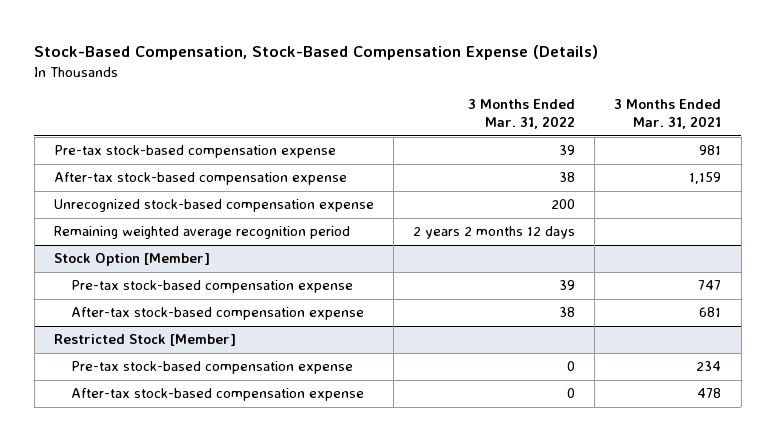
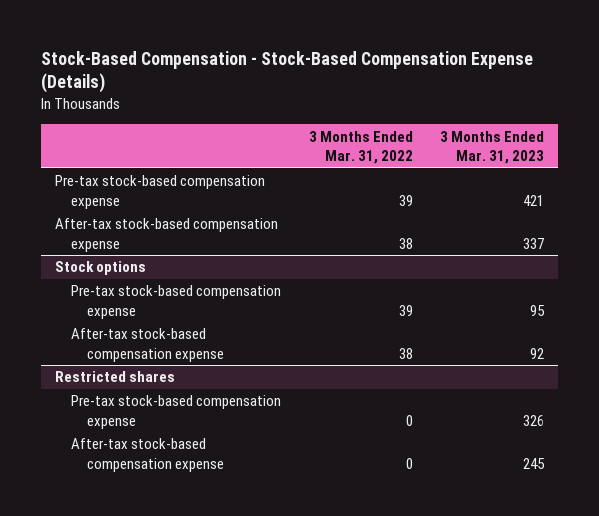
- Stock-Based Compensation, Stock-Based Compensation Expense (Details)
+ Stock-Based Compensation - Stock-Based Compensation Expense (Details)
- | 3 Months Ended Mar. 31, 2022 | 3 Months Ended Mar. 31, 2021
+ | 3 Months Ended Mar. 31, 2022 | 3 Months Ended Mar. 31, 2023
- Unrecognized stock-based compensation expense | 200 |
- Remaining weighted average recognition period | 2 years 2 months 12 days |
- Stock Option [Member]
+ Stock options
- Restricted Stock [Member]
+ Restricted shares

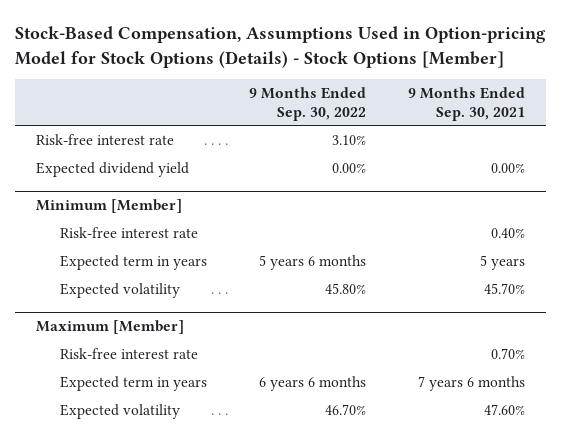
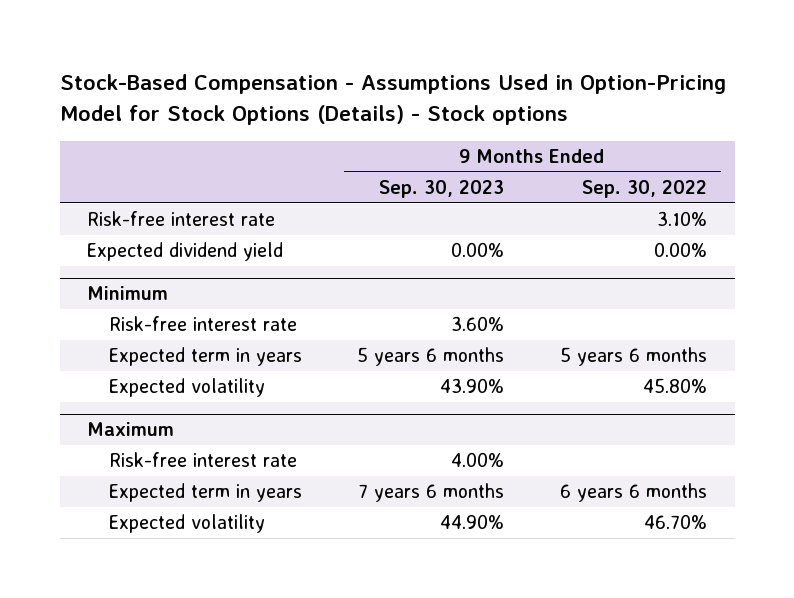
- Stock-Based Compensation, Assumptions Used in Option-pricing Model for Stock Options (Details) - Stock Options [Member]
+ Stock-Based Compensation - Assumptions Used in Option-Pricing Model for Stock Options (Details) - Stock options
- | 9 Months Ended Sep. 30, 2022 | 9 Months Ended Sep. 30, 2021
+ | 9 Months Ended Sep. 30, 2023 | 9 Months Ended Sep. 30, 2022
- Minimum [Member]
+ Minimum
- Maximum [Member]
+ Maximum

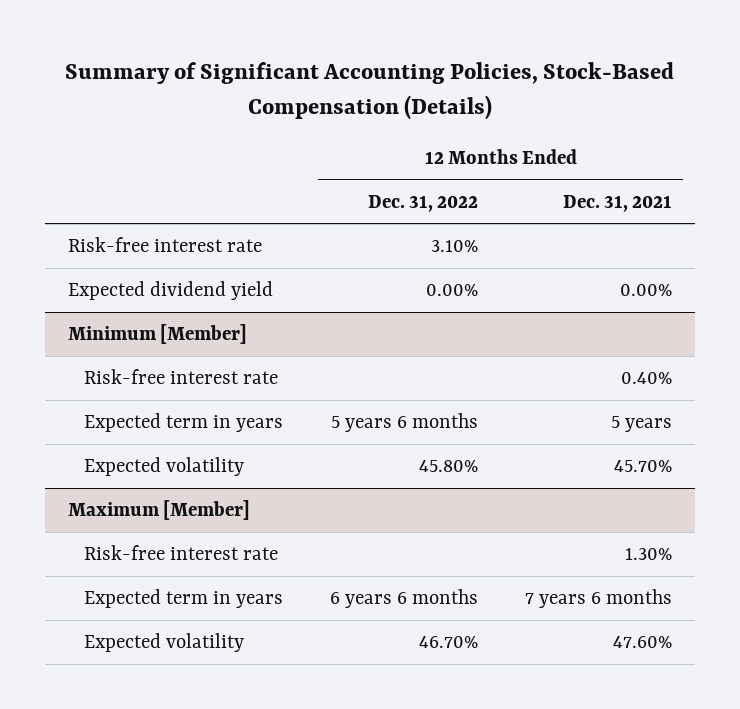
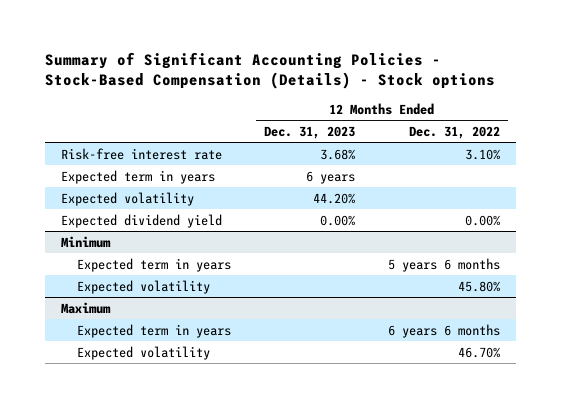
- Summary of Significant Accounting Policies, Stock-Based Compensation (Details)
+ Summary of Significant Accounting Policies - Stock-Based Compensation (Details) - Stock options
- | 12 Months Ended Dec. 31, 2022 | 12 Months Ended Dec. 31, 2021
+ | 12 Months Ended Dec. 31, 2023 | 12 Months Ended Dec. 31, 2022
+ Expected term in years | 6 years |
+ Expected volatility | 44.20% |
- Minimum [Member]
- Risk-free interest rate | | 0.40%
+ Minimum
- Maximum [Member]
- Risk-free interest rate | | 1.30%
+ Maximum

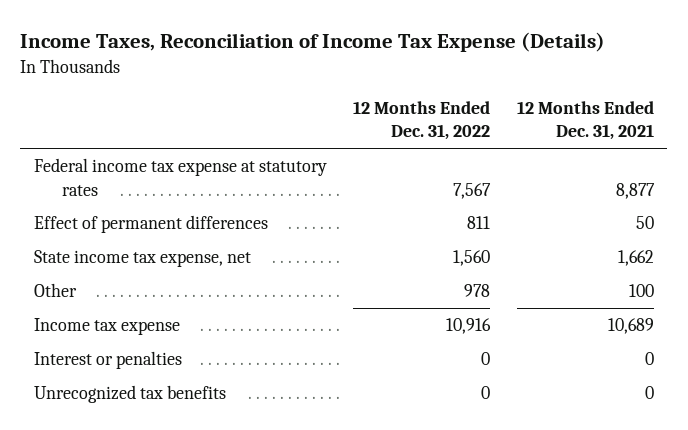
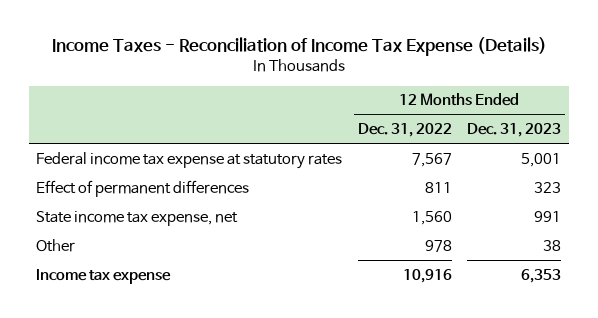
- Income Taxes, Reconciliation of Income Tax Expense (Details)
+ Income Taxes - Reconciliation of Income Tax Expense (Details)
- | 12 Months Ended Dec. 31, 2022 | 12 Months Ended Dec. 31, 2021
+ | 12 Months Ended Dec. 31, 2022 | 12 Months Ended Dec. 31, 2023
- Interest or penalties | 0 | 0
- Unrecognized tax benefits | 0 | 0

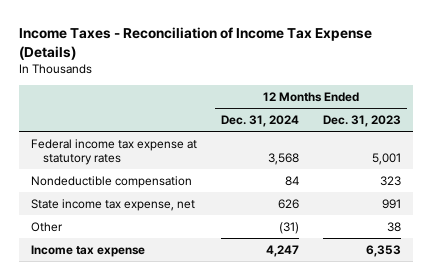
- | 12 Months Ended Dec. 31, 2022 | 12 Months Ended Dec. 31, 2023
+ | 12 Months Ended Dec. 31, 2024 | 12 Months Ended Dec. 31, 2023
- Effect of permanent differences | 811 | 323
+ Nondeductible compensation | 84 | 323

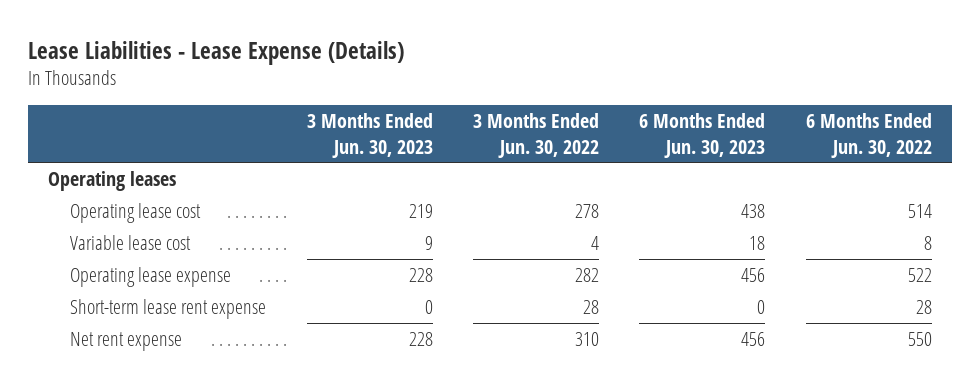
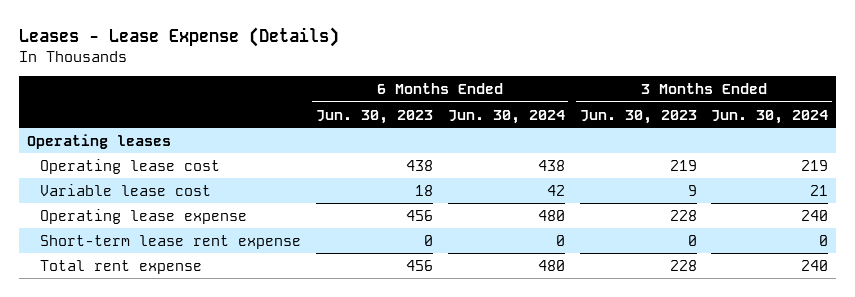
- Lease Liabilities - Lease Expense (Details)
+ Leases - Lease Expense (Details)
- | 3 Months Ended Jun. 30, 2023 | 3 Months Ended Jun. 30, 2022 | 6 Months Ended Jun. 30, 2023 | 6 Months Ended Jun. 30, 2022
+ | 6 Months Ended Jun. 30, 2023 | 6 Months Ended Jun. 30, 2024 | 3 Months Ended Jun. 30, 2023 | 3 Months Ended Jun. 30, 2024
- Net rent expense | 228 | 310 | 456 | 550
+ Total rent expense | 456 | 480 | 228 | 240

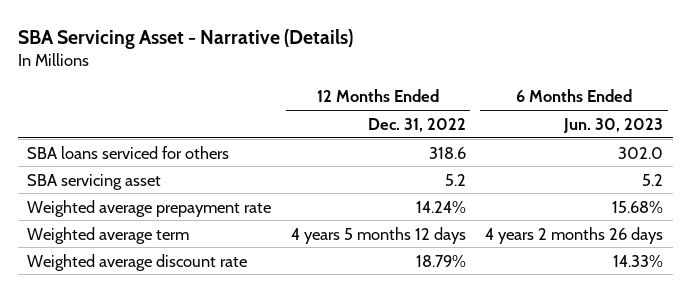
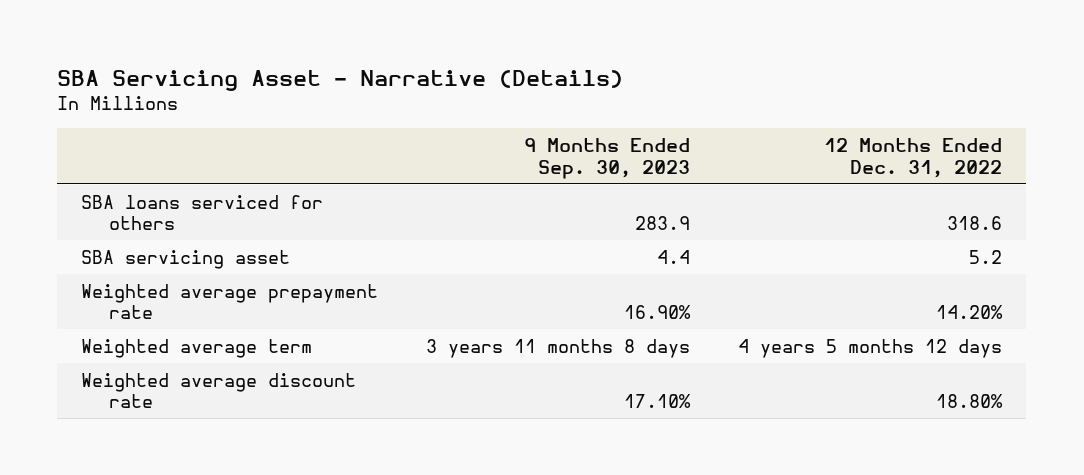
- | 12 Months Ended Dec. 31, 2022 | 6 Months Ended Jun. 30, 2023
+ | 9 Months Ended Sep. 30, 2023 | 12 Months Ended Dec. 31, 2022
- Weighted average prepayment rate | 14.24% | 15.68%
+ Weighted average prepayment rate | 16.90% | 14.20%
- Weighted average discount rate | 18.79% | 14.33%
+ Weighted average discount rate | 17.10% | 18.80%

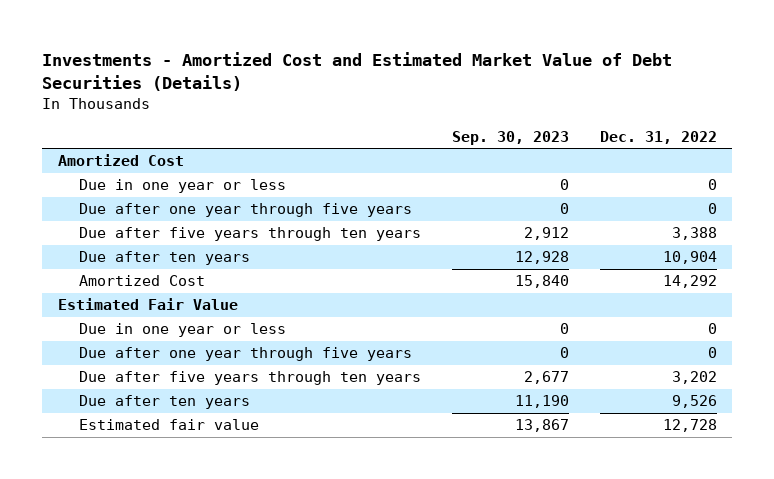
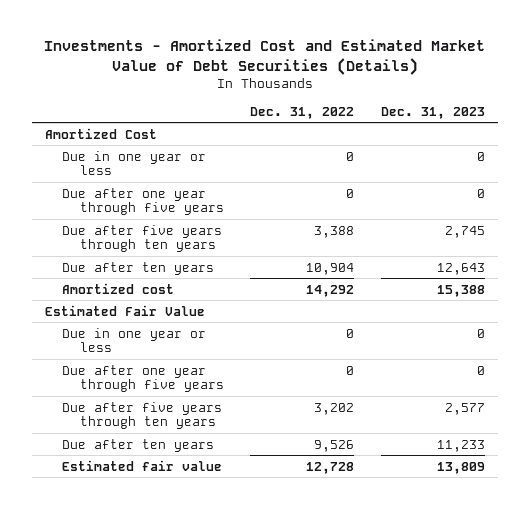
- | Sep. 30, 2023 | Dec. 31, 2022
+ | Dec. 31, 2022 | Dec. 31, 2023
- Amortized Cost | 15,840 | 14,292
+ Amortized cost | 14,292 | 15,388

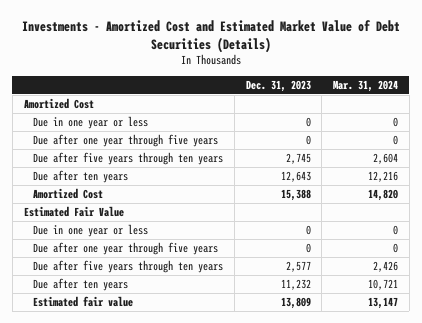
- | Dec. 31, 2022 | Dec. 31, 2023
+ | Dec. 31, 2023 | Mar. 31, 2024
- Amortized cost | 14,292 | 15,388
+ Amortized Cost | 15,388 | 14,820
- Due after ten years | 9,526 | 11,233
+ Due after ten years | 11,232 | 10,721

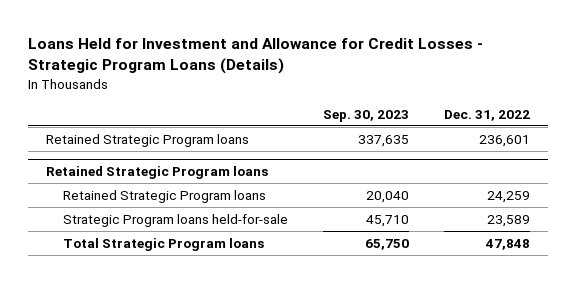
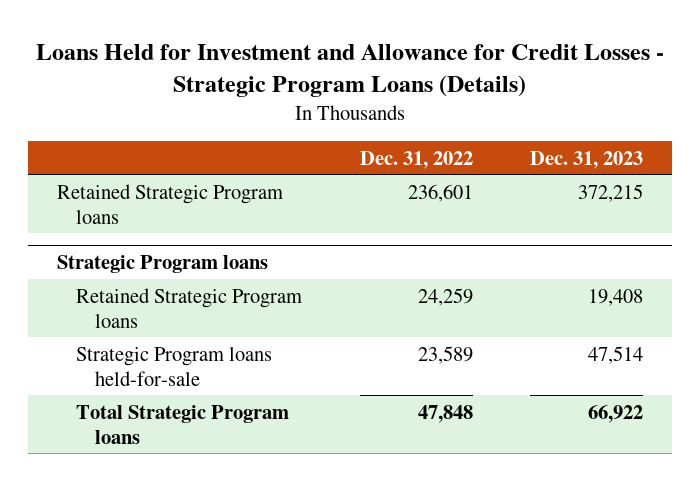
- | Sep. 30, 2023 | Dec. 31, 2022
+ | Dec. 31, 2022 | Dec. 31, 2023
- Retained Strategic Program loans
+ Strategic Program loans

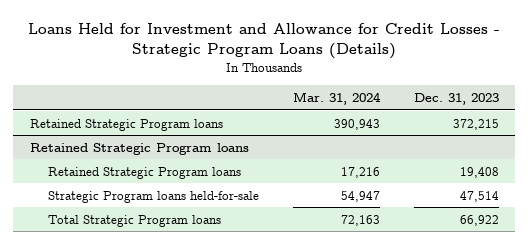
- | Dec. 31, 2022 | Dec. 31, 2023
+ | Mar. 31, 2024 | Dec. 31, 2023
- Strategic Program loans
+ Retained Strategic Program loans

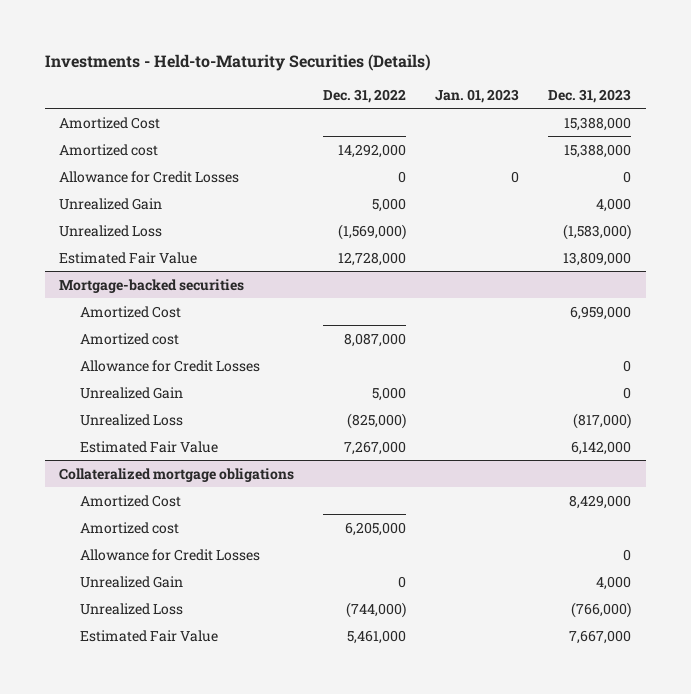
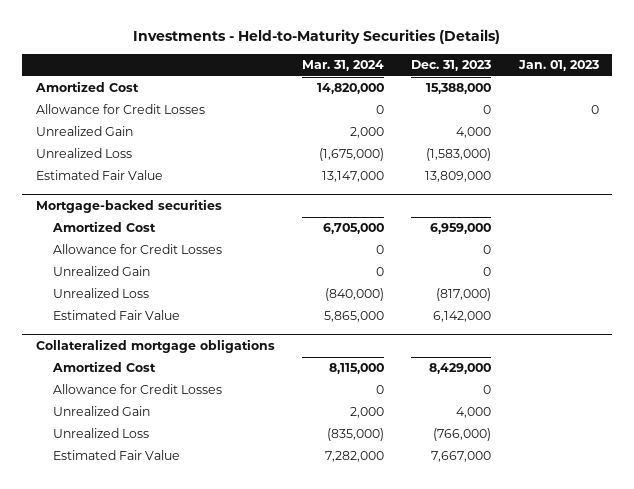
- | Dec. 31, 2022 | Jan. 01, 2023 | Dec. 31, 2023
+ | Mar. 31, 2024 | Dec. 31, 2023 | Jan. 01, 2023
- Amortized cost | 14,292,000 | | 15,388,000
@ Mortgage-backed securities
- Amortized cost | 8,087,000 | |
@ Collateralized mortgage obligations
- Amortized cost | 6,205,000 | |

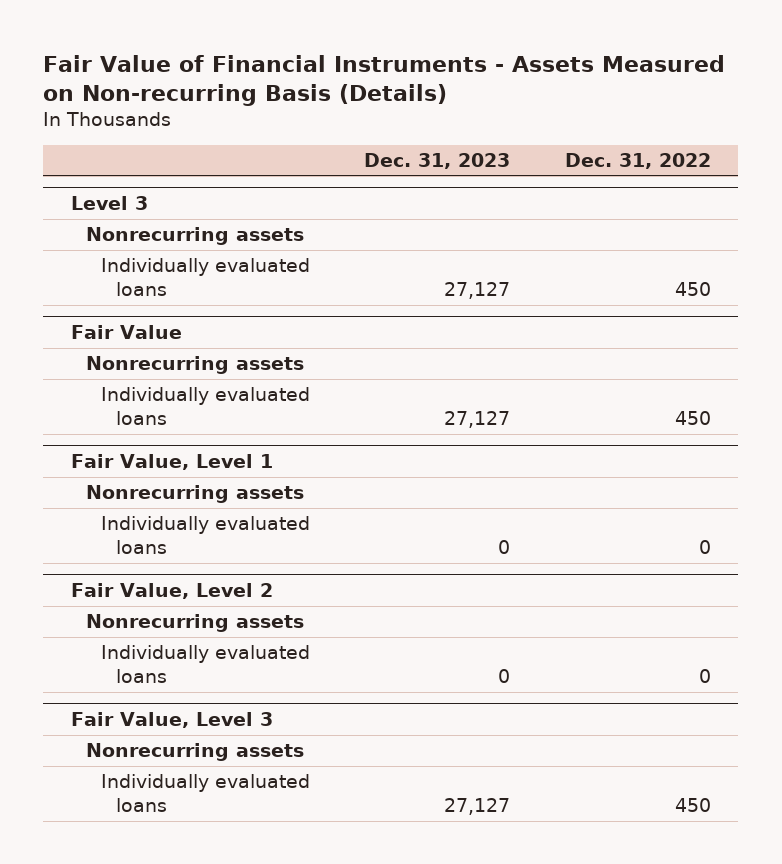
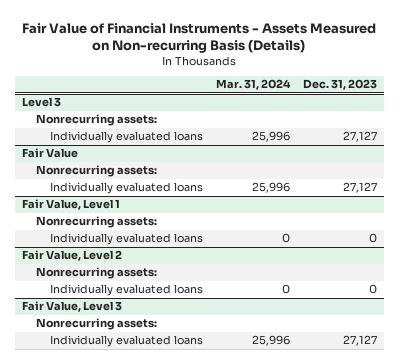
- | Dec. 31, 2023 | Dec. 31, 2022
+ | Mar. 31, 2024 | Dec. 31, 2023
@ Level 3
- Nonrecurring assets
+ Nonrecurring assets:
@ Fair Value
- Nonrecurring assets
+ Nonrecurring assets:
@ Fair Value, Level 1
- Nonrecurring assets
+ Nonrecurring assets:
@ Fair Value, Level 2
- Nonrecurring assets
+ Nonrecurring assets:
@ Fair Value, Level 3
- Nonrecurring assets
+ Nonrecurring assets:

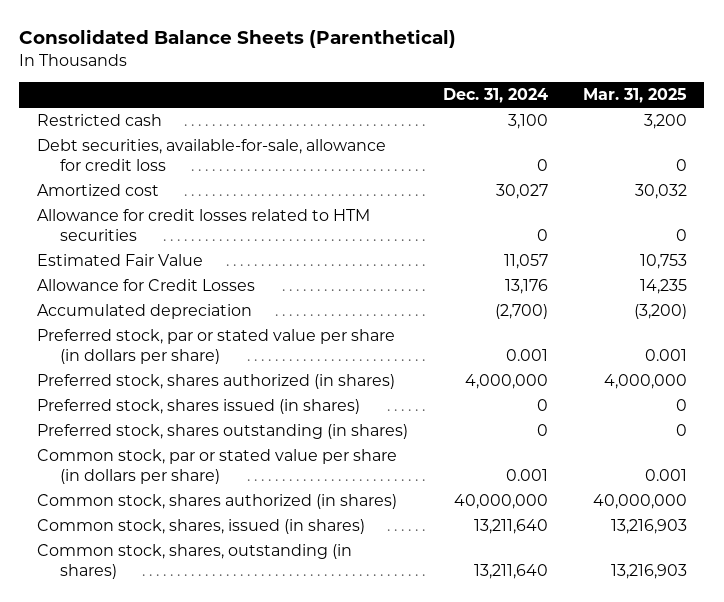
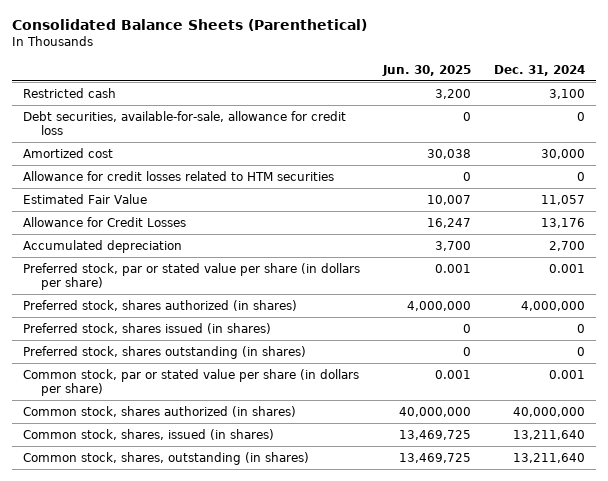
- | Dec. 31, 2024 | Mar. 31, 2025
+ | Jun. 30, 2025 | Dec. 31, 2024
- Amortized cost | 30,027 | 30,032
+ Amortized cost | 30,038 | 30,000
- Accumulated depreciation | (2,700) | (3,200)
+ Accumulated depreciation | 3,700 | 2,700

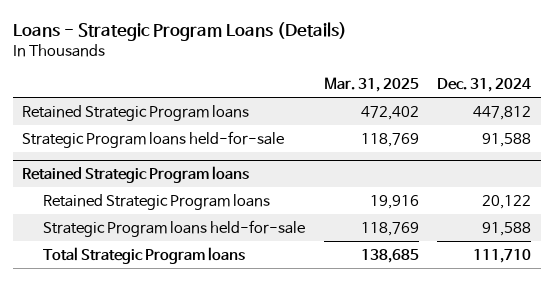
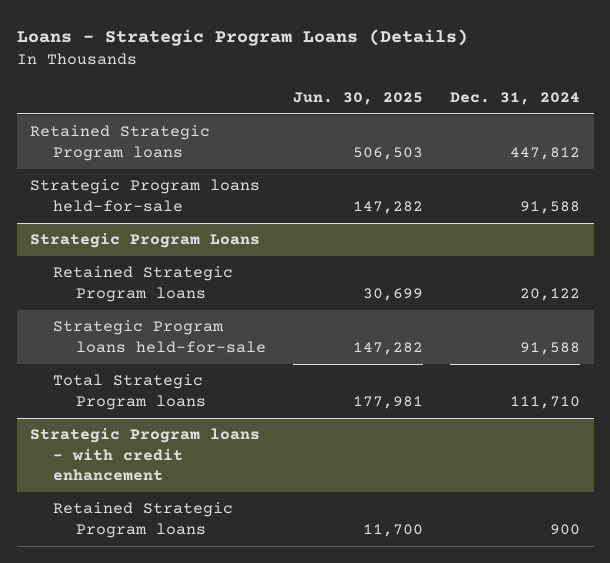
- | Mar. 31, 2025 | Dec. 31, 2024
+ | Jun. 30, 2025 | Dec. 31, 2024
- Retained Strategic Program loans
+ Strategic Program Loans
+ Strategic Program loans - with credit enhancement
+ Retained Strategic Program loans | 11,700 | 900

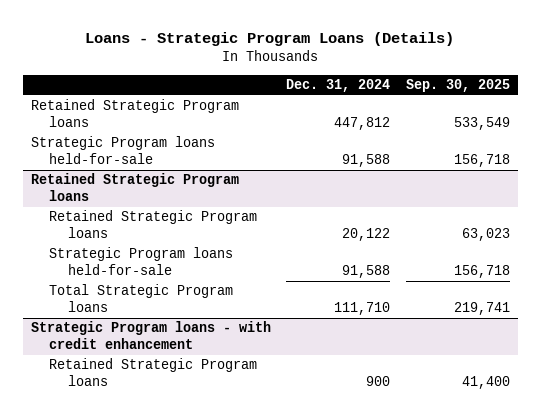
- | Jun. 30, 2025 | Dec. 31, 2024
+ | Dec. 31, 2024 | Sep. 30, 2025
- Strategic Program Loans
+ Retained Strategic Program loans

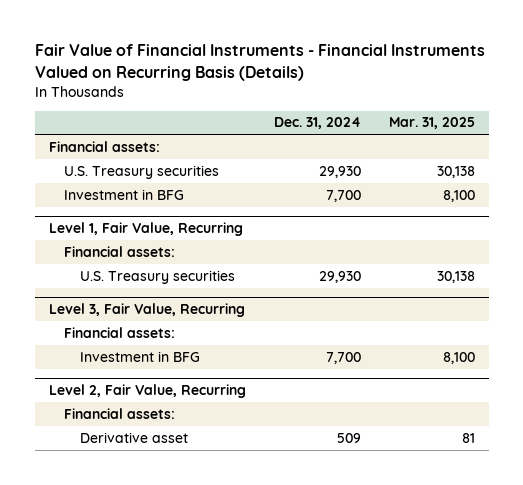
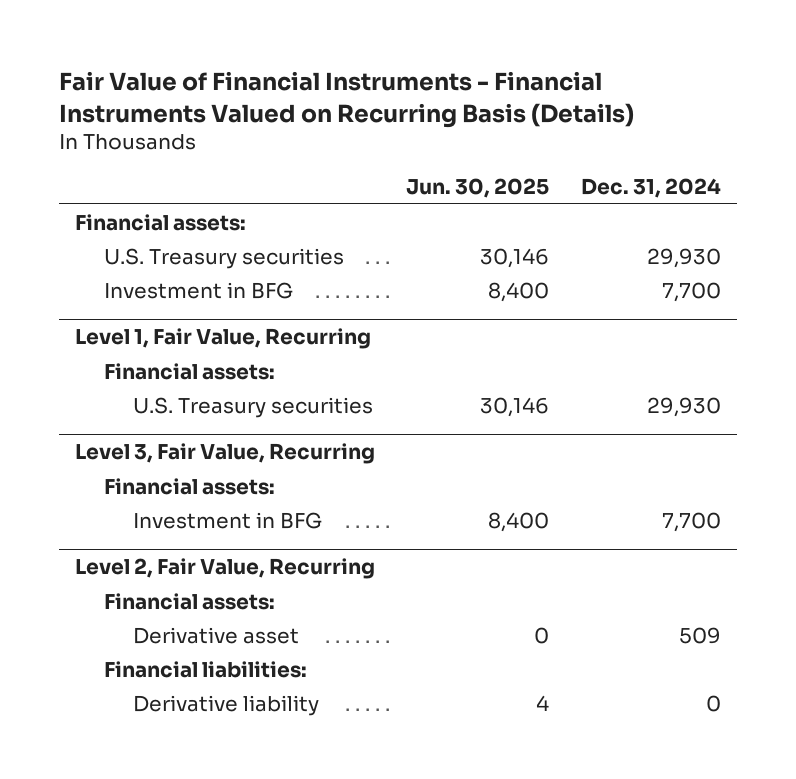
- | Dec. 31, 2024 | Mar. 31, 2025
+ | Jun. 30, 2025 | Dec. 31, 2024
@ Level 2, Fair Value, Recurring
+ Financial liabilities:
+ Derivative liability | 4 | 0

